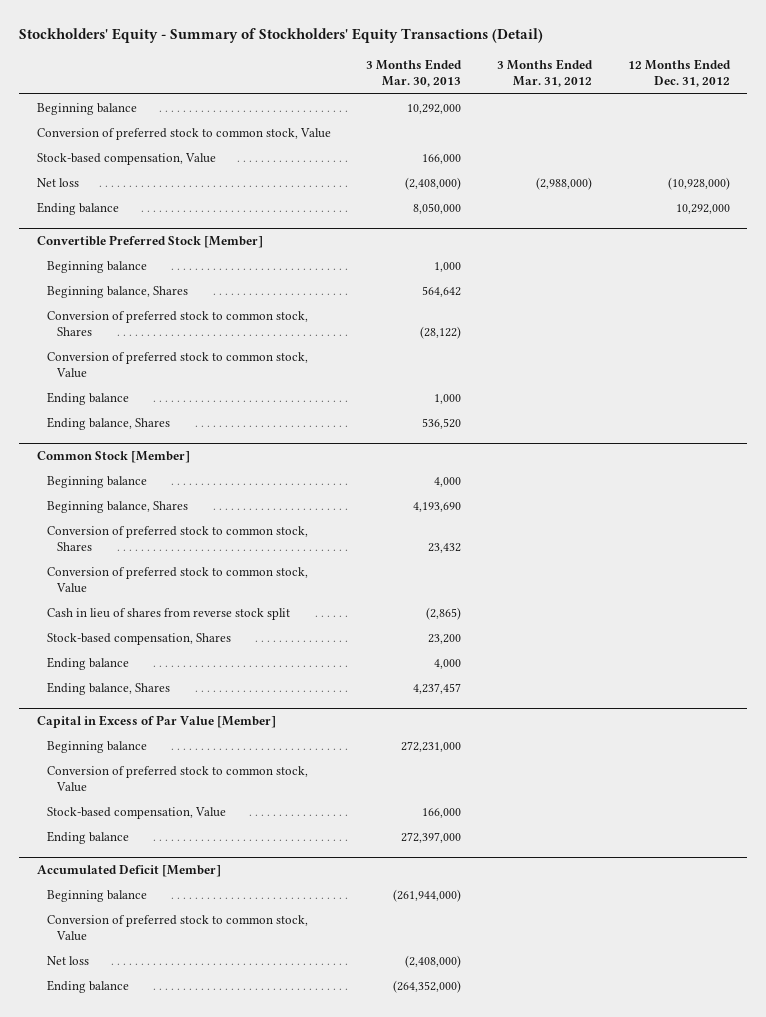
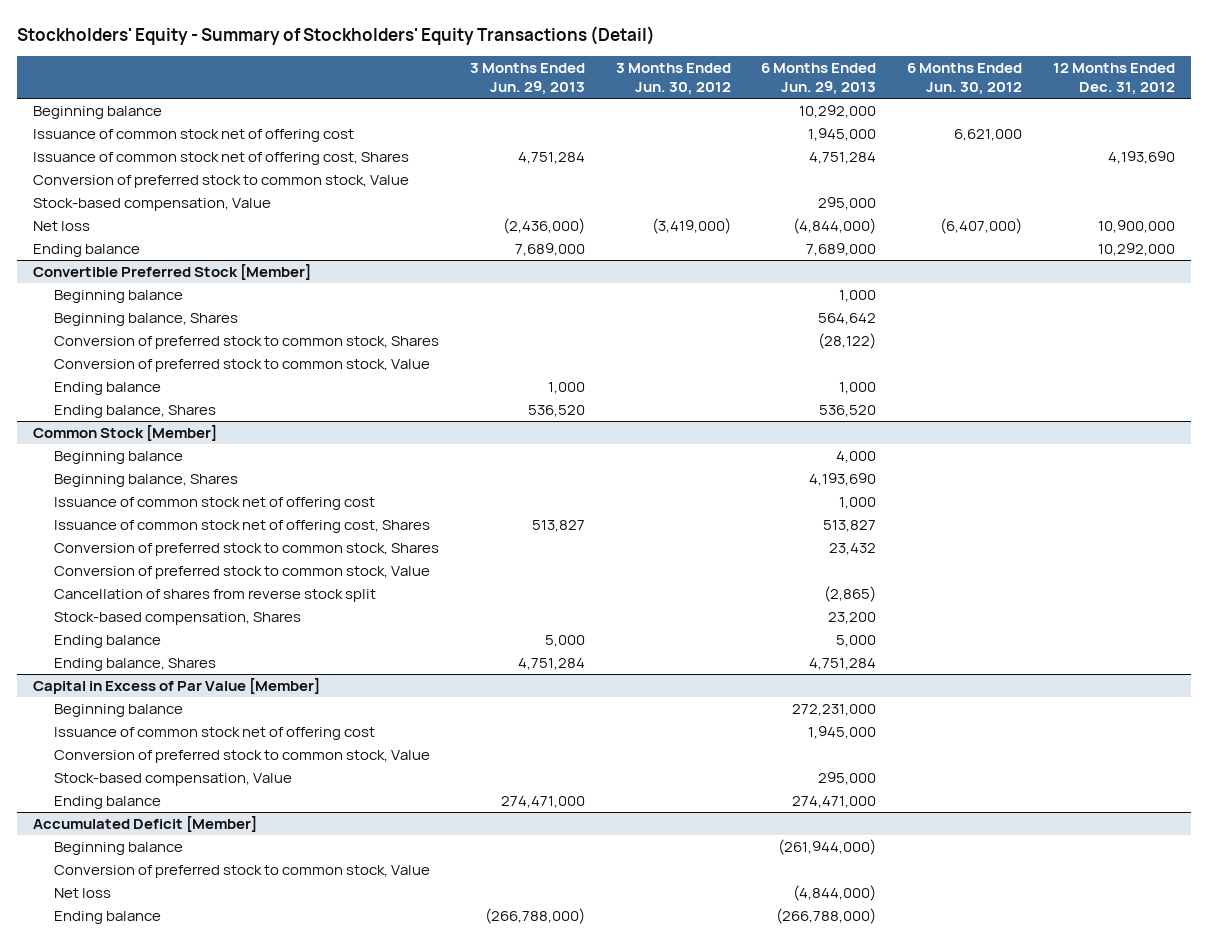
- | 3 Months Ended Mar. 30, 2013 | 3 Months Ended Mar. 31, 2012 | 12 Months Ended Dec. 31, 2012
+ | 3 Months Ended Jun. 29, 2013 | 3 Months Ended Jun. 30, 2012 | 6 Months Ended Jun. 29, 2013 | 6 Months Ended Jun. 30, 2012 | 12 Months Ended Dec. 31, 2012
+ Issuance of common stock net of offering cost | | | 1,945,000 | 6,621,000 |
+ Issuance of common stock net of offering cost, Shares | 4,751,284 | | 4,751,284 | | 4,193,690
- Net loss | (2,408,000) | (2,988,000) | (10,928,000)
+ Net loss | (2,436,000) | (3,419,000) | (4,844,000) | (6,407,000) | 10,900,000
@ Common Stock [Member]
+ Issuance of common stock net of offering cost | | | 1,000 | |
+ Issuance of common stock net of offering cost, Shares | 513,827 | | 513,827 | |
- Cash in lieu of shares from reverse stock split | (2,865) | |
+ Cancellation of shares from reverse stock split | | | (2,865) | |
@ Capital in Excess of Par Value [Member]
+ Issuance of common stock net of offering cost | | | 1,945,000 | |

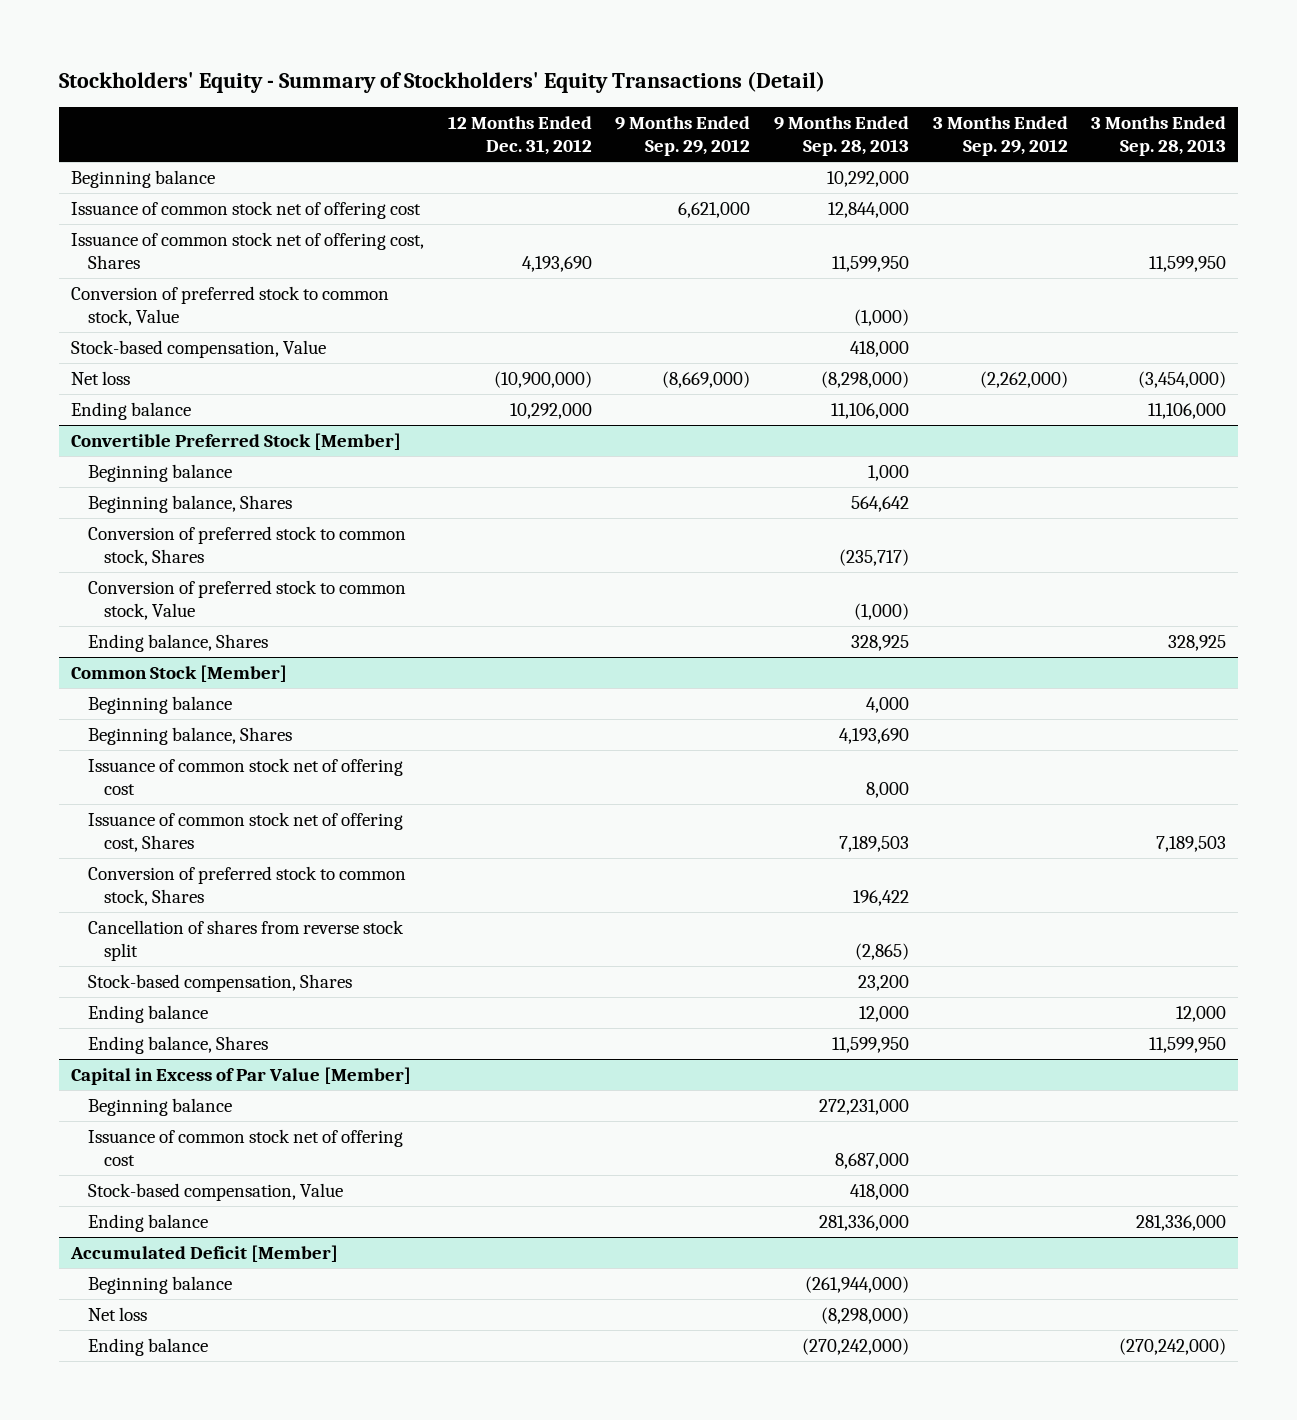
- | 3 Months Ended Jun. 29, 2013 | 3 Months Ended Jun. 30, 2012 | 6 Months Ended Jun. 29, 2013 | 6 Months Ended Jun. 30, 2012 | 12 Months Ended Dec. 31, 2012
+ | 12 Months Ended Dec. 31, 2012 | 9 Months Ended Sep. 29, 2012 | 9 Months Ended Sep. 28, 2013 | 3 Months Ended Sep. 29, 2012 | 3 Months Ended Sep. 28, 2013
- Net loss | (2,436,000) | (3,419,000) | (4,844,000) | (6,407,000) | 10,900,000
+ Net loss | (10,900,000) | (8,669,000) | (8,298,000) | (2,262,000) | (3,454,000)
@ Convertible Preferred Stock [Member]
- Ending balance | 1,000 | | 1,000 | |
@ Common Stock [Member]
- Conversion of preferred stock to common stock, Value
@ Capital in Excess of Par Value [Member]
- Conversion of preferred stock to common stock, Value
@ Accumulated Deficit [Member]
- Conversion of preferred stock to common stock, Value

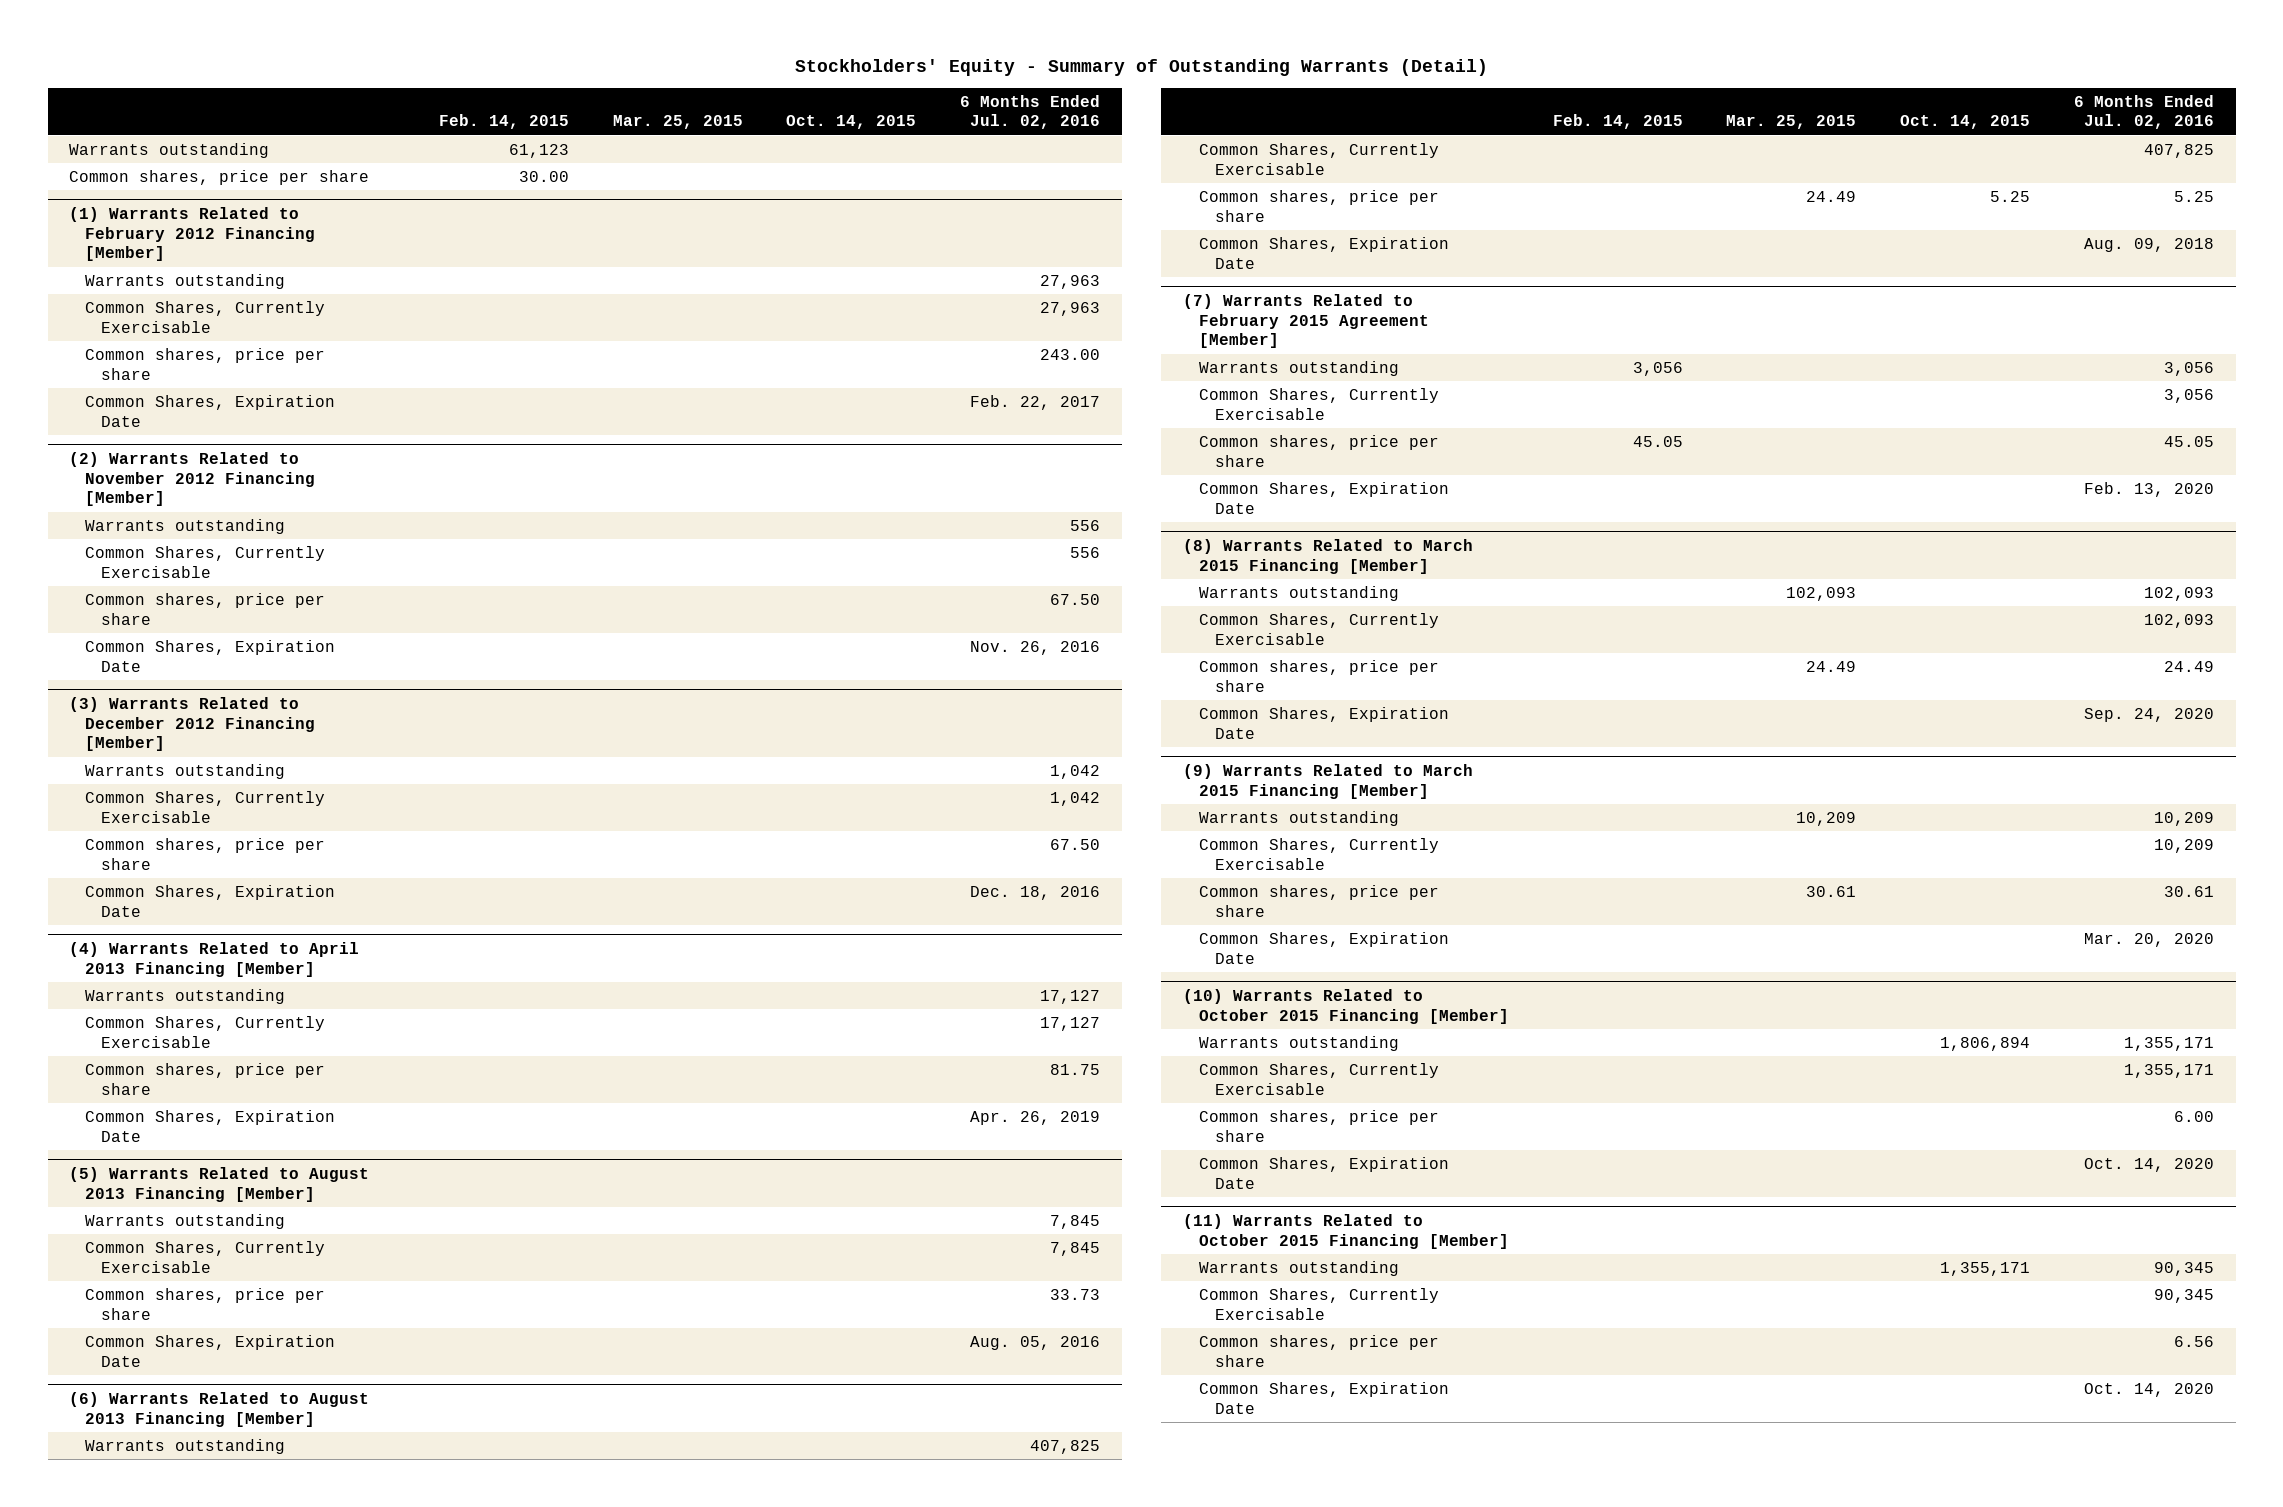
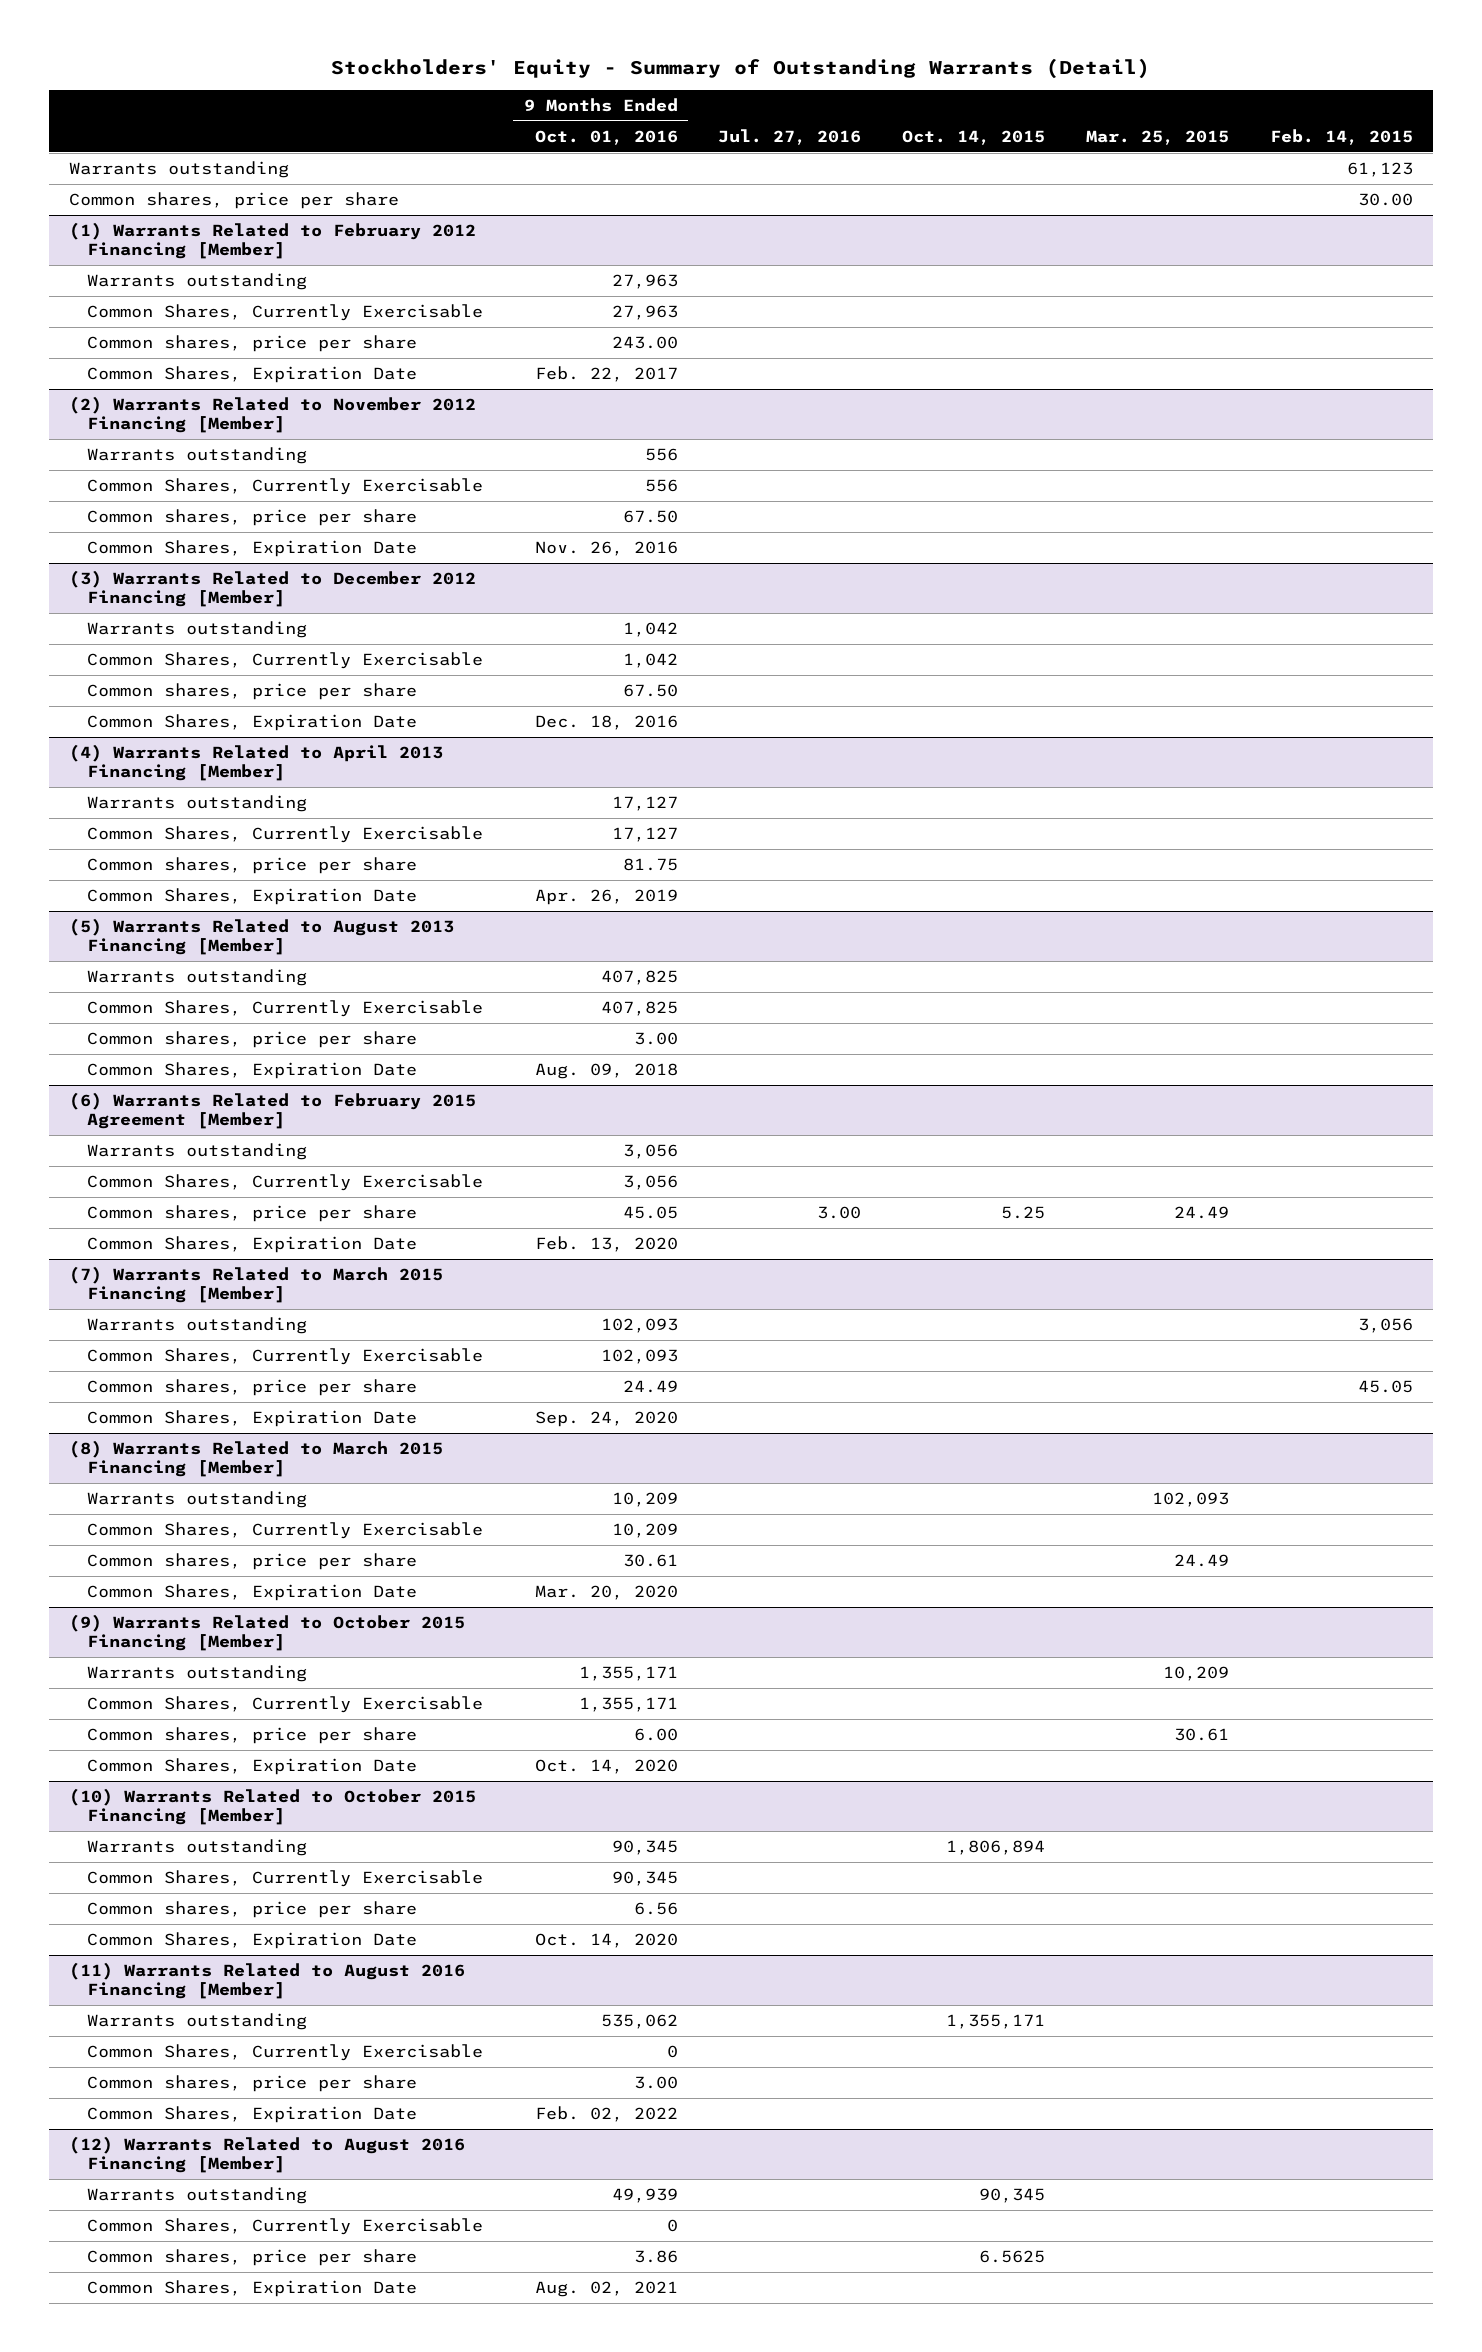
- | Feb. 14, 2015 | Mar. 25, 2015 | Oct. 14, 2015 | 6 Months Ended Jul. 02, 2016
+ | 9 Months Ended Oct. 01, 2016 | Jul. 27, 2016 | Oct. 14, 2015 | Mar. 25, 2015 | Feb. 14, 2015
- (6) Warrants Related to August 2013 Financing [Member]
+ (6) Warrants Related to February 2015 Agreement [Member]
- (7) Warrants Related to February 2015 Agreement [Member]
+ (7) Warrants Related to March 2015 Financing [Member]
- (9) Warrants Related to March 2015 Financing [Member]
+ (9) Warrants Related to October 2015 Financing [Member]
- (11) Warrants Related to October 2015 Financing [Member]
+ (11) Warrants Related to August 2016 Financing [Member]
+ (12) Warrants Related to August 2016 Financing [Member]
+ Warrants outstanding | 49,939 | | 90,345 | |
+ Common Shares, Currently Exercisable | 0 | | | |
+ Common shares, price per share | 3.86 | | 6.5625 | |
+ Common Shares, Expiration Date | Aug. 02, 2021 | | | |

